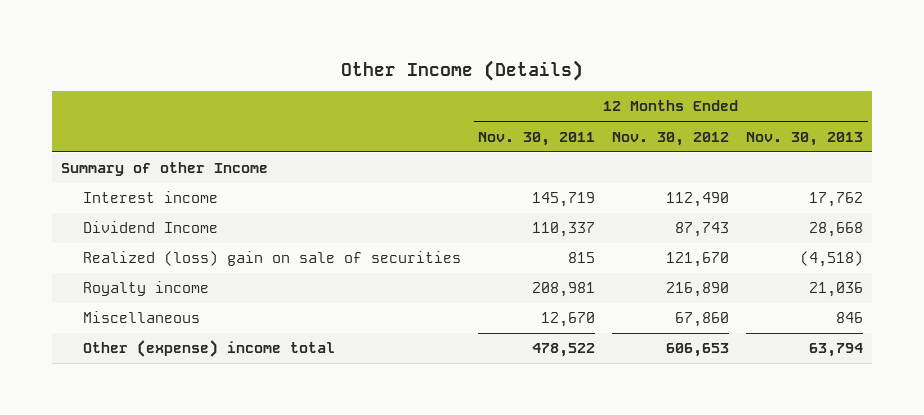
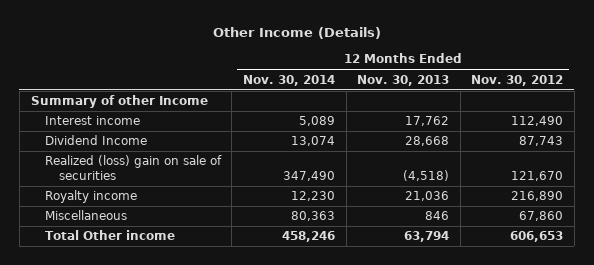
- | 12 Months Ended Nov. 30, 2011 | 12 Months Ended Nov. 30, 2012 | 12 Months Ended Nov. 30, 2013
+ | 12 Months Ended Nov. 30, 2014 | 12 Months Ended Nov. 30, 2013 | 12 Months Ended Nov. 30, 2012
- Other (expense) income total | 478,522 | 606,653 | 63,794
+ Total Other income | 458,246 | 63,794 | 606,653

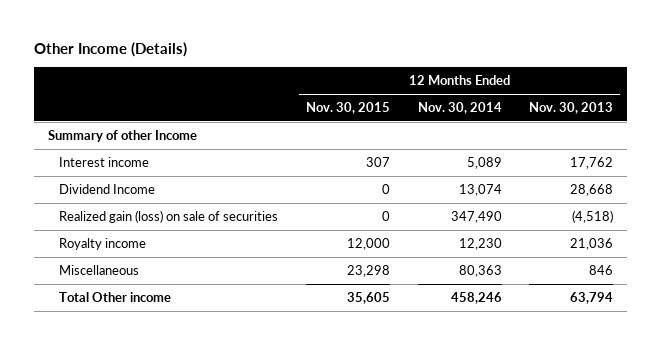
- | 12 Months Ended Nov. 30, 2014 | 12 Months Ended Nov. 30, 2013 | 12 Months Ended Nov. 30, 2012
+ | 12 Months Ended Nov. 30, 2015 | 12 Months Ended Nov. 30, 2014 | 12 Months Ended Nov. 30, 2013
- Realized (loss) gain on sale of securities | 347,490 | (4,518) | 121,670
+ Realized gain (loss) on sale of securities | 0 | 347,490 | (4,518)

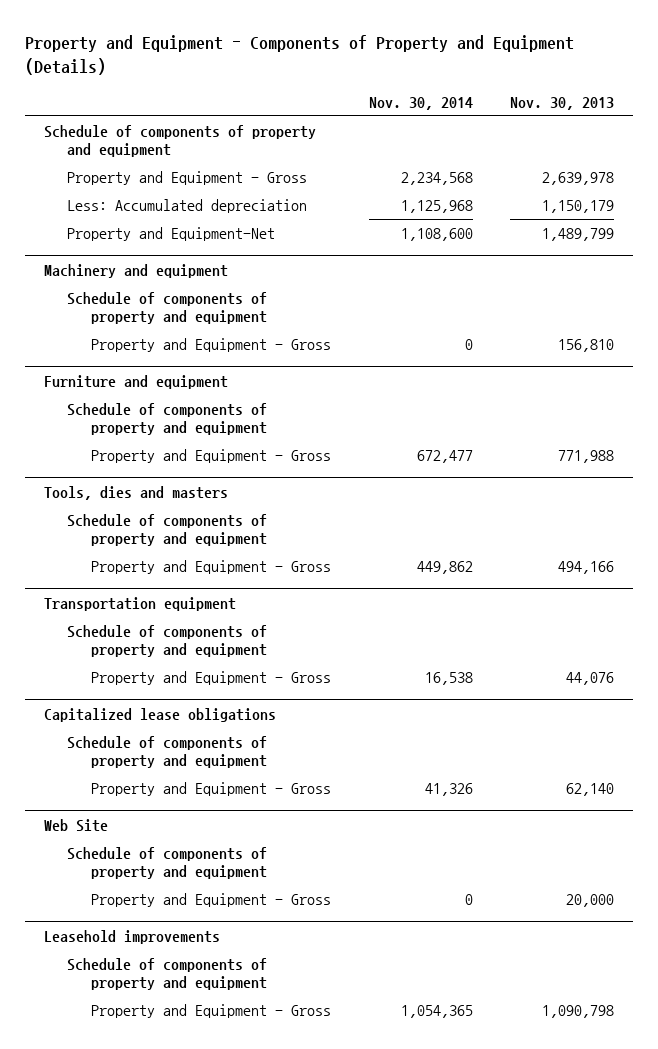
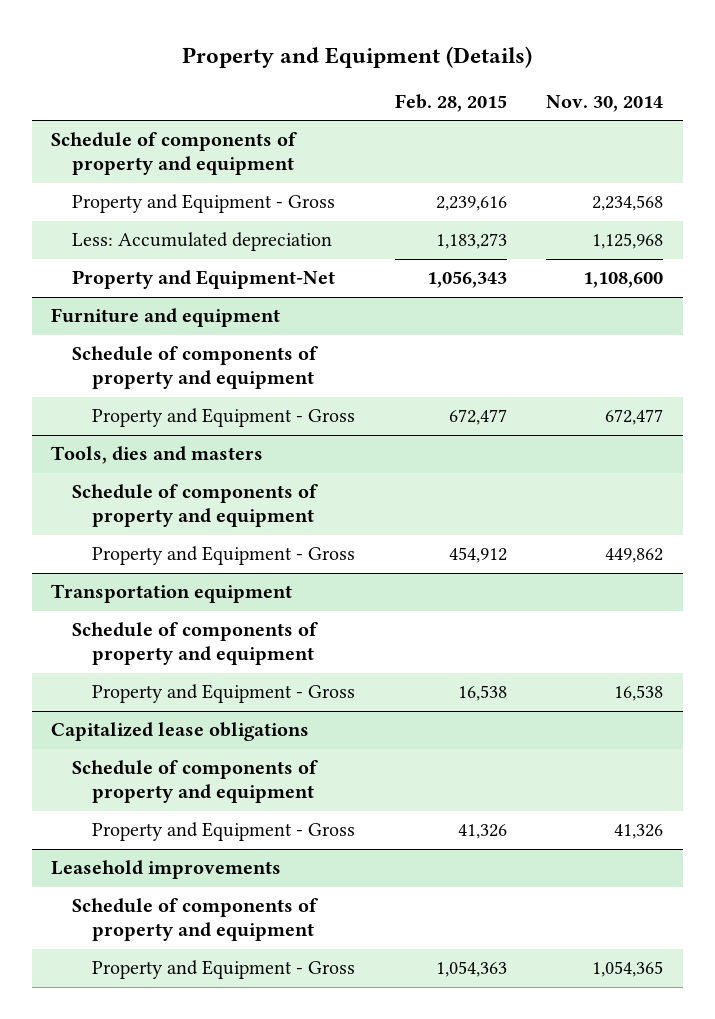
- Property and Equipment - Components of Property and Equipment (Details)
+ Property and Equipment (Details)
- | Nov. 30, 2014 | Nov. 30, 2013
+ | Feb. 28, 2015 | Nov. 30, 2014
- Machinery and equipment
- Schedule of components of property and equipment
- Property and Equipment - Gross | 0 | 156,810
- Web Site
- Schedule of components of property and equipment
- Property and Equipment - Gross | 0 | 20,000

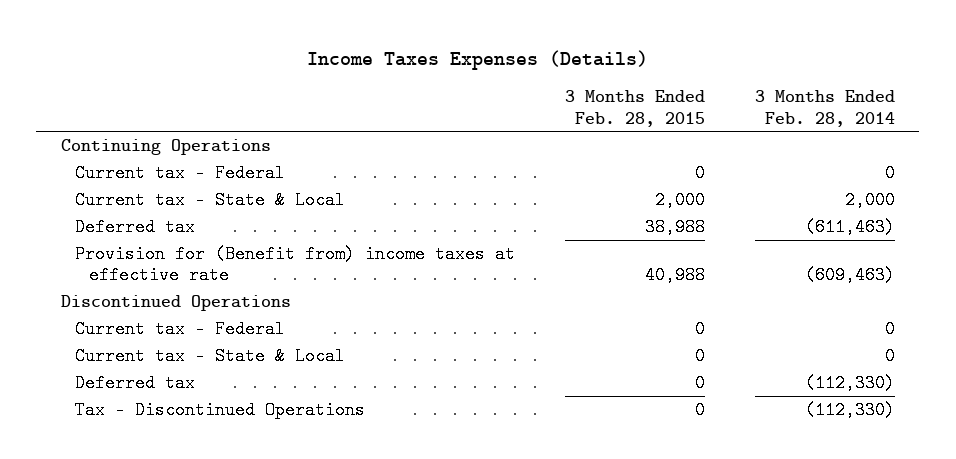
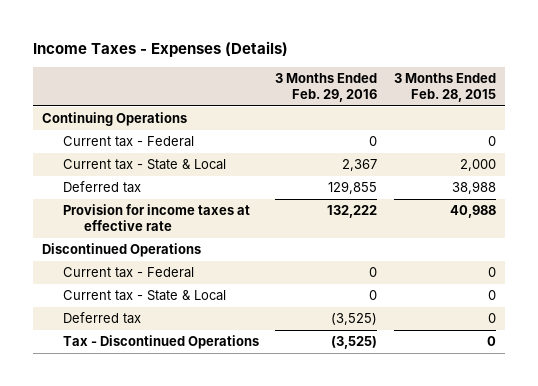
- Income Taxes Expenses (Details)
+ Income Taxes - Expenses (Details)
- | 3 Months Ended Feb. 28, 2015 | 3 Months Ended Feb. 28, 2014
+ | 3 Months Ended Feb. 29, 2016 | 3 Months Ended Feb. 28, 2015
- Provision for (Benefit from) income taxes at effective rate | 40,988 | (609,463)
+ Provision for income taxes at effective rate | 132,222 | 40,988

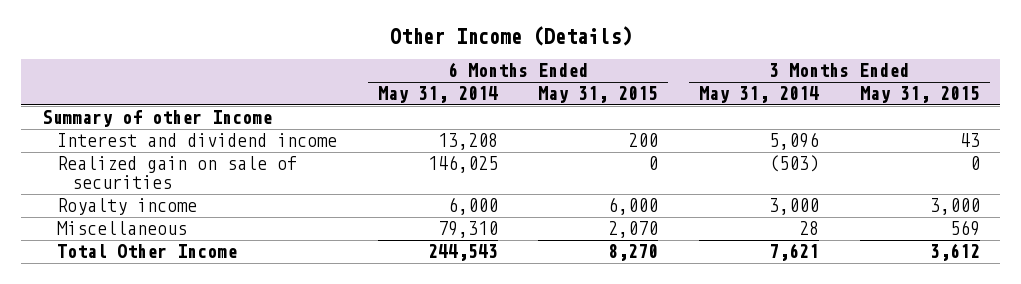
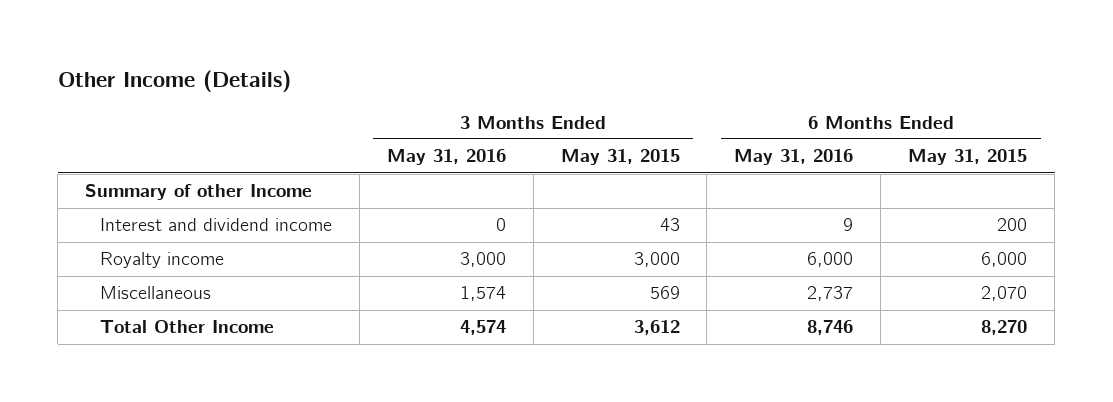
- | 6 Months Ended May 31, 2014 | 6 Months Ended May 31, 2015 | 3 Months Ended May 31, 2014 | 3 Months Ended May 31, 2015
+ | 3 Months Ended May 31, 2016 | 3 Months Ended May 31, 2015 | 6 Months Ended May 31, 2016 | 6 Months Ended May 31, 2015
- Realized gain on sale of securities | 146,025 | 0 | (503) | 0

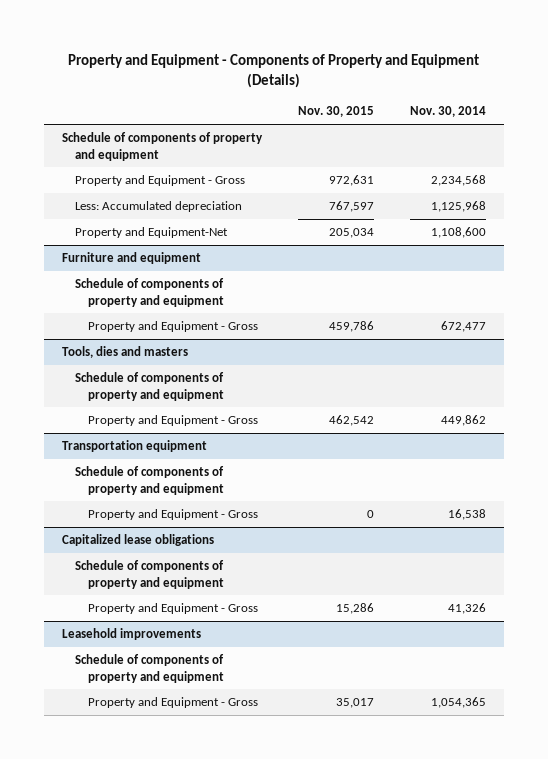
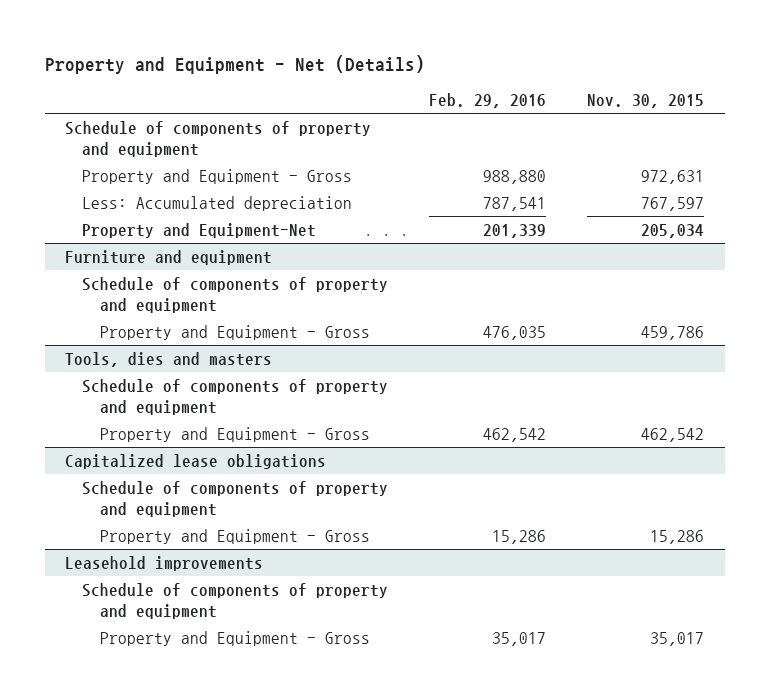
- Property and Equipment - Components of Property and Equipment (Details)
+ Property and Equipment - Net (Details)
- | Nov. 30, 2015 | Nov. 30, 2014
+ | Feb. 29, 2016 | Nov. 30, 2015
- Transportation equipment
- Schedule of components of property and equipment
- Property and Equipment - Gross | 0 | 16,538

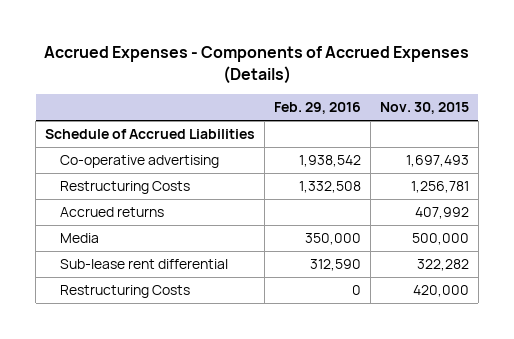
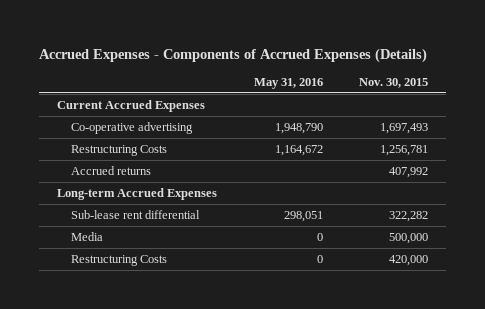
- | Feb. 29, 2016 | Nov. 30, 2015
+ | May 31, 2016 | Nov. 30, 2015
- Schedule of Accrued Liabilities
+ Current Accrued Expenses
+ Long-term Accrued Expenses
moved down: Media | 0 | 500,000

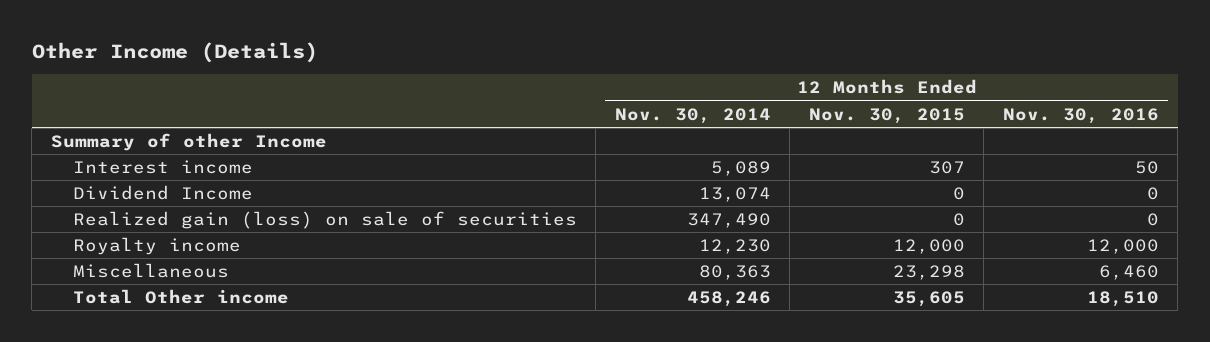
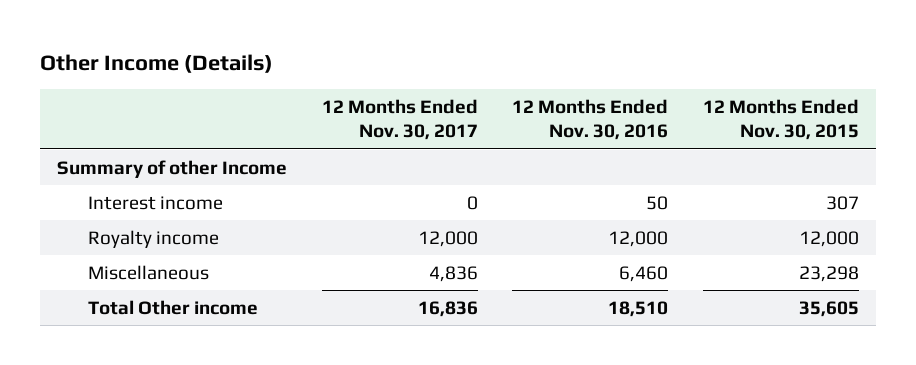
- | 12 Months Ended Nov. 30, 2014 | 12 Months Ended Nov. 30, 2015 | 12 Months Ended Nov. 30, 2016
+ | 12 Months Ended Nov. 30, 2017 | 12 Months Ended Nov. 30, 2016 | 12 Months Ended Nov. 30, 2015
- Dividend Income | 13,074 | 0 | 0
- Realized gain (loss) on sale of securities | 347,490 | 0 | 0

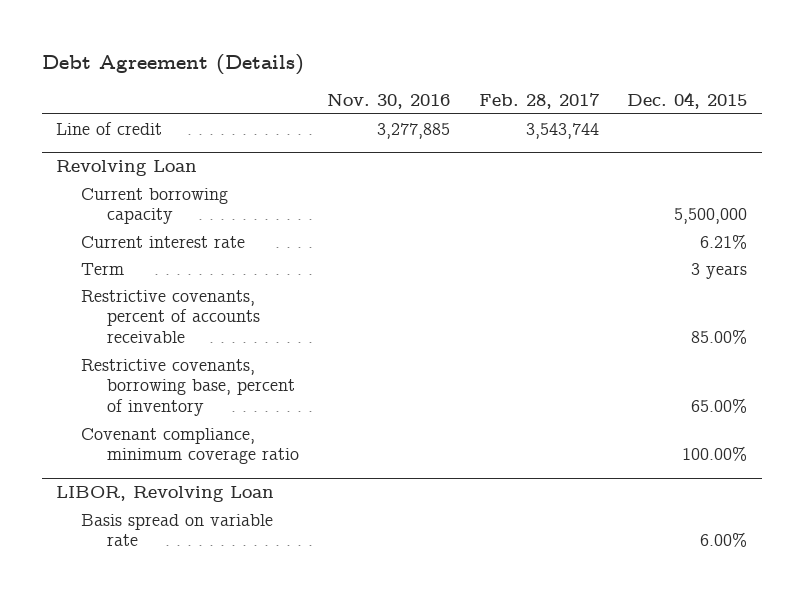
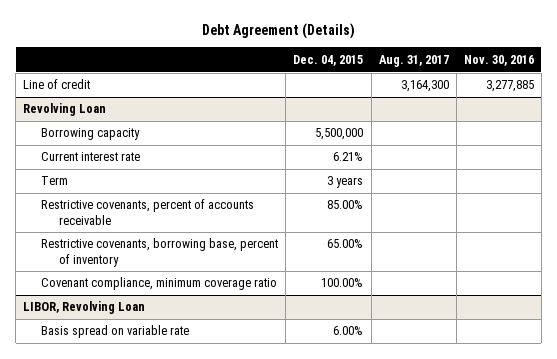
- | Nov. 30, 2016 | Feb. 28, 2017 | Dec. 04, 2015
+ | Dec. 04, 2015 | Aug. 31, 2017 | Nov. 30, 2016
@ Revolving Loan
- Current borrowing capacity | | | 5,500,000
+ Borrowing capacity | 5,500,000 | |

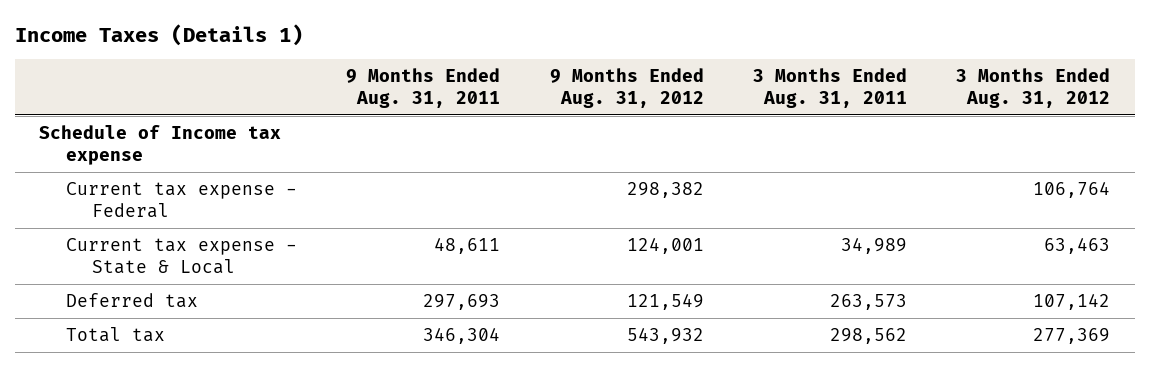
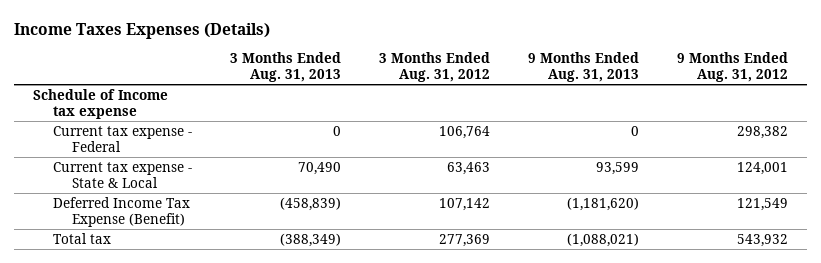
- Income Taxes (Details 1)
+ Income Taxes Expenses (Details)
- | 9 Months Ended Aug. 31, 2011 | 9 Months Ended Aug. 31, 2012 | 3 Months Ended Aug. 31, 2011 | 3 Months Ended Aug. 31, 2012
+ | 3 Months Ended Aug. 31, 2013 | 3 Months Ended Aug. 31, 2012 | 9 Months Ended Aug. 31, 2013 | 9 Months Ended Aug. 31, 2012
- Deferred tax | 297,693 | 121,549 | 263,573 | 107,142
+ Deferred Income Tax Expense (Benefit) | (458,839) | 107,142 | (1,181,620) | 121,549

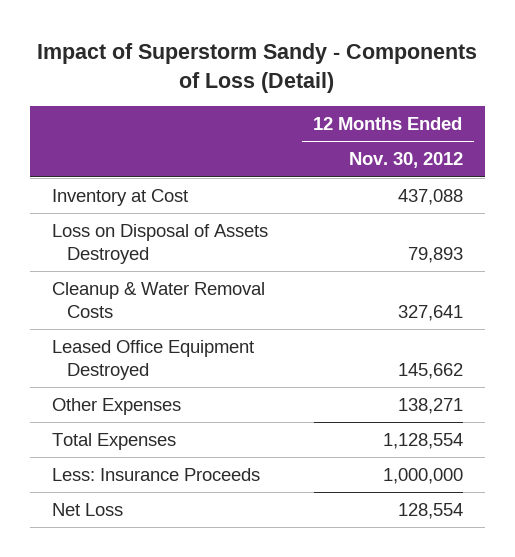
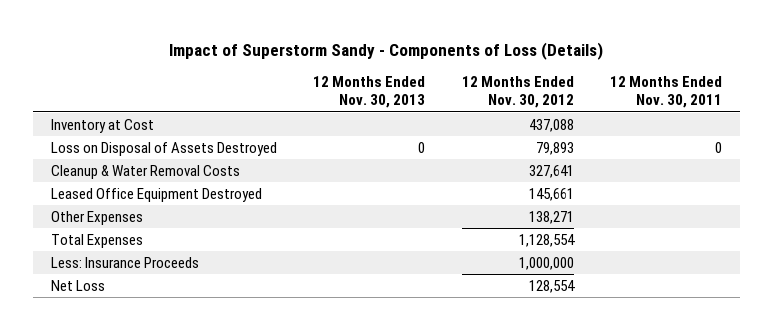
- Impact of Superstorm Sandy - Components of Loss (Detail)
+ Impact of Superstorm Sandy - Components of Loss (Details)
- | 12 Months Ended Nov. 30, 2012
+ | 12 Months Ended Nov. 30, 2013 | 12 Months Ended Nov. 30, 2012 | 12 Months Ended Nov. 30, 2011
- Leased Office Equipment Destroyed | 145,662
+ Leased Office Equipment Destroyed | | 145,661 |

